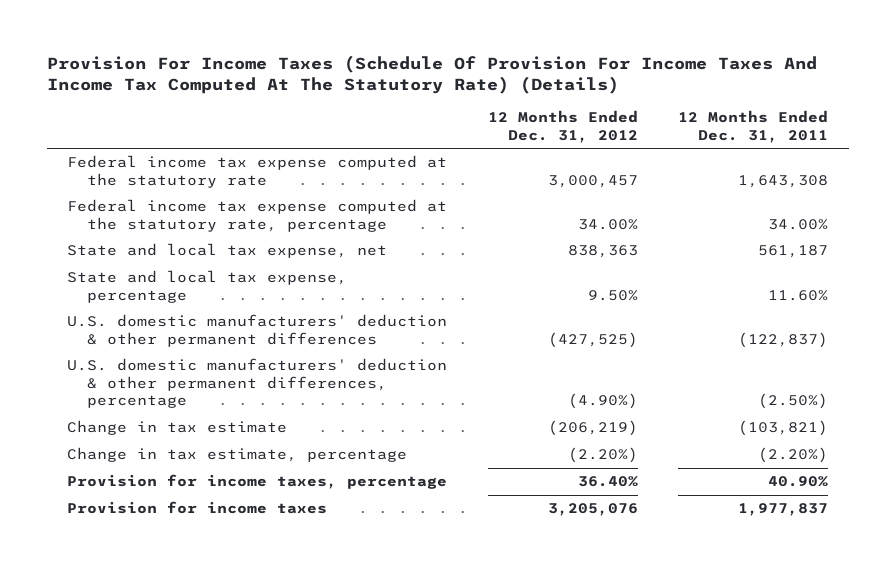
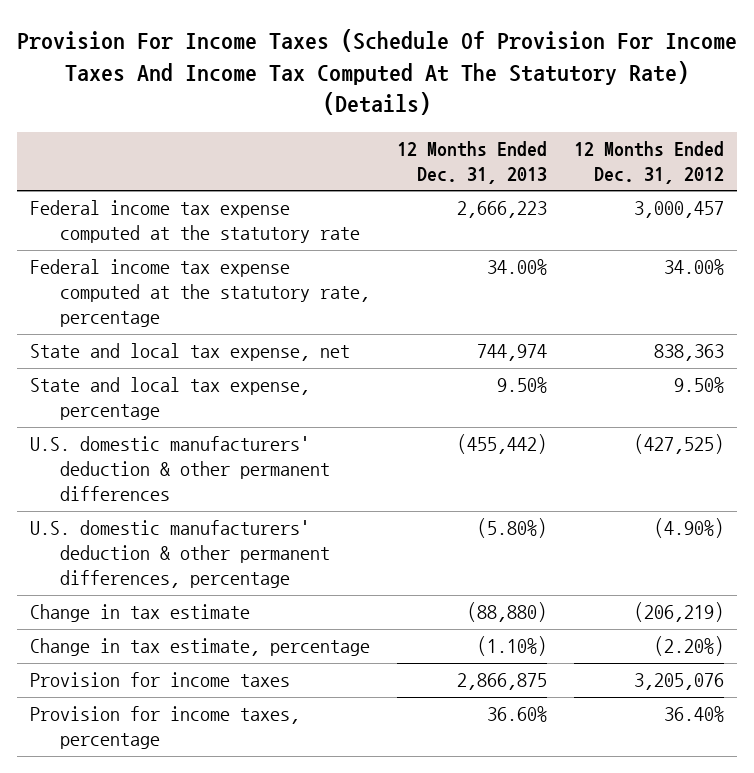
- | 12 Months Ended Dec. 31, 2012 | 12 Months Ended Dec. 31, 2011
+ | 12 Months Ended Dec. 31, 2013 | 12 Months Ended Dec. 31, 2012
moved down: Provision for income taxes, percentage | 36.60% | 36.40%

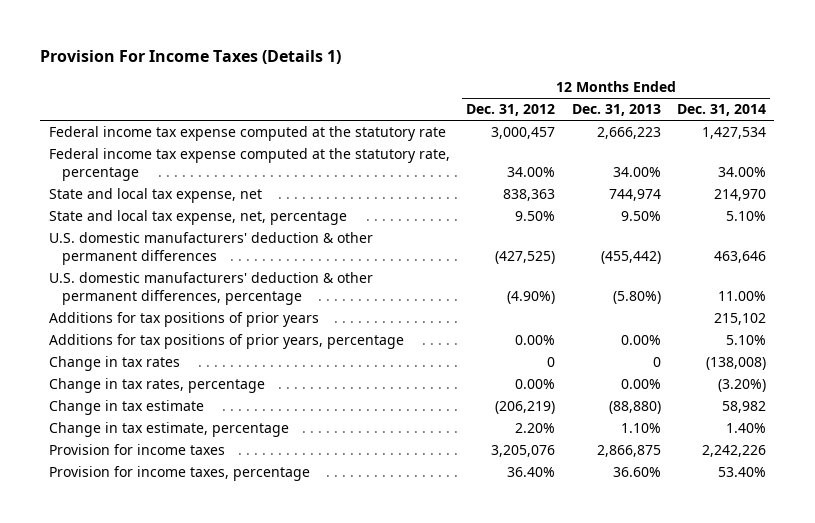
- Provision For Income Taxes (Schedule Of Provision For Income Taxes And Income Tax Computed At The Statutory Rate) (Details)
+ Provision For Income Taxes (Details 1)
- | 12 Months Ended Dec. 31, 2013 | 12 Months Ended Dec. 31, 2012
+ | 12 Months Ended Dec. 31, 2012 | 12 Months Ended Dec. 31, 2013 | 12 Months Ended Dec. 31, 2014
- State and local tax expense, percentage | 9.50% | 9.50%
+ State and local tax expense, net, percentage | 9.50% | 9.50% | 5.10%
+ Additions for tax positions of prior years | | | 215,102
+ Additions for tax positions of prior years, percentage | 0.00% | 0.00% | 5.10%
+ Change in tax rates | 0 | 0 | (138,008)
+ Change in tax rates, percentage | 0.00% | 0.00% | (3.20%)
- Change in tax estimate, percentage | (1.10%) | (2.20%)
+ Change in tax estimate, percentage | 2.20% | 1.10% | 1.40%

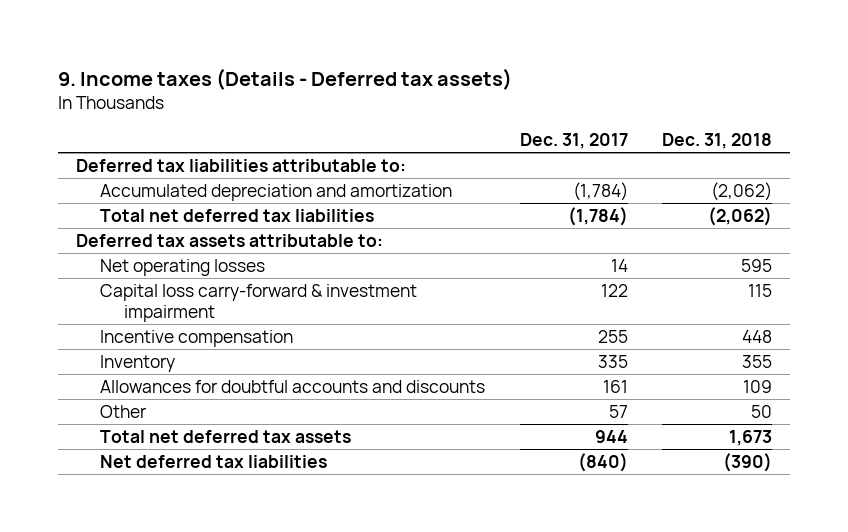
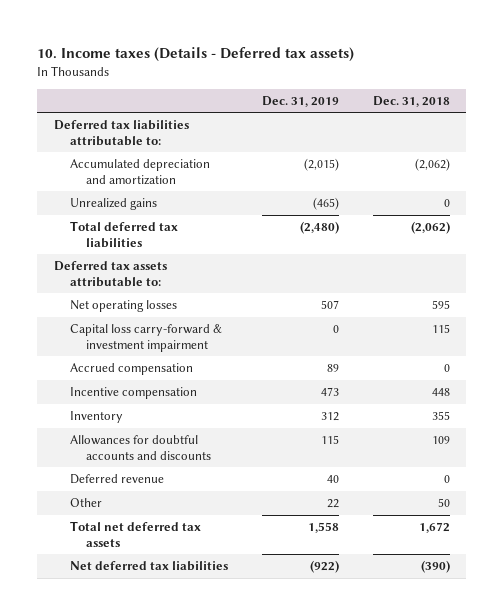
- 9. Income taxes (Details - Deferred tax assets)
+ 10. Income taxes (Details - Deferred tax assets)
- | Dec. 31, 2017 | Dec. 31, 2018
+ | Dec. 31, 2019 | Dec. 31, 2018
- Total net deferred tax liabilities | (1,784) | (2,062)
+ Unrealized gains | (465) | 0
+ Total deferred tax liabilities | (2,480) | (2,062)
+ Accrued compensation | 89 | 0
+ Deferred revenue | 40 | 0
- Total net deferred tax assets | 944 | 1,673
+ Total net deferred tax assets | 1,558 | 1,672

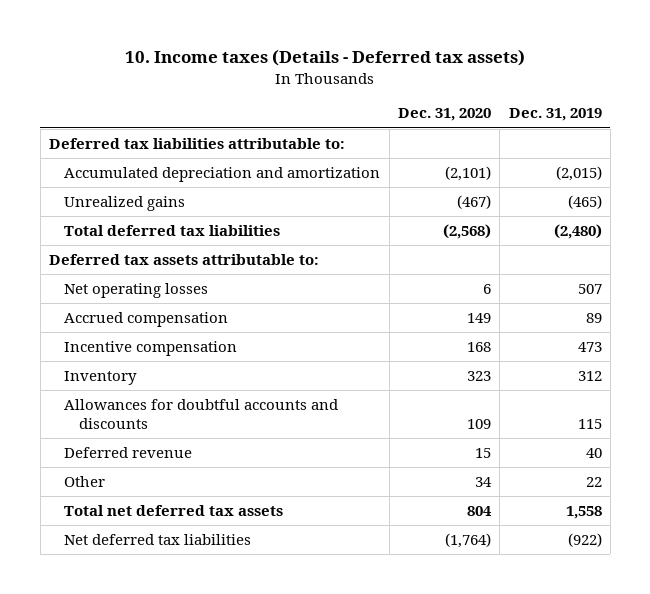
- | Dec. 31, 2019 | Dec. 31, 2018
+ | Dec. 31, 2020 | Dec. 31, 2019
- Capital loss carry-forward & investment impairment | 0 | 115

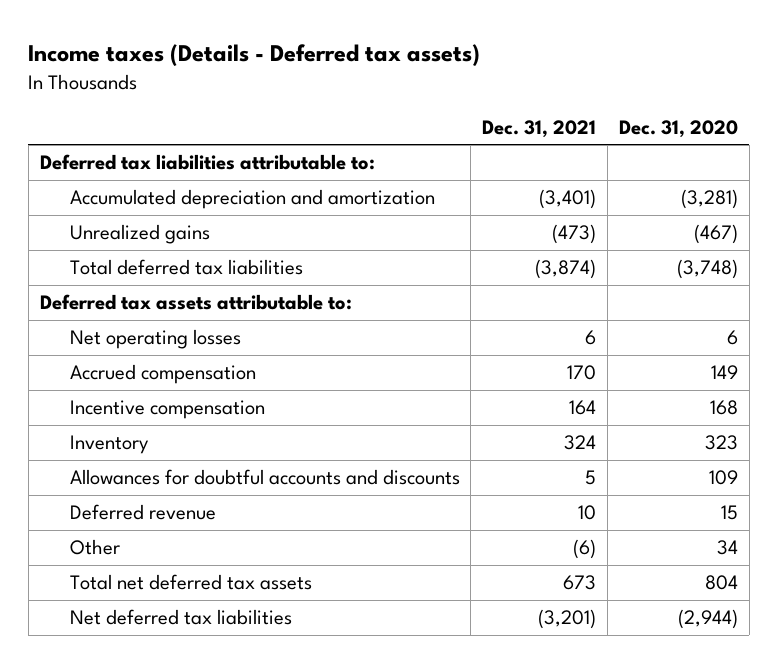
- 10. Income taxes (Details - Deferred tax assets)
+ Income taxes (Details - Deferred tax assets)
- | Dec. 31, 2020 | Dec. 31, 2019
+ | Dec. 31, 2021 | Dec. 31, 2020
- Accumulated depreciation and amortization | (2,101) | (2,015)
+ Accumulated depreciation and amortization | (3,401) | (3,281)
- Total deferred tax liabilities | (2,568) | (2,480)
+ Total deferred tax liabilities | (3,874) | (3,748)
- Net deferred tax liabilities | (1,764) | (922)
+ Net deferred tax liabilities | (3,201) | (2,944)

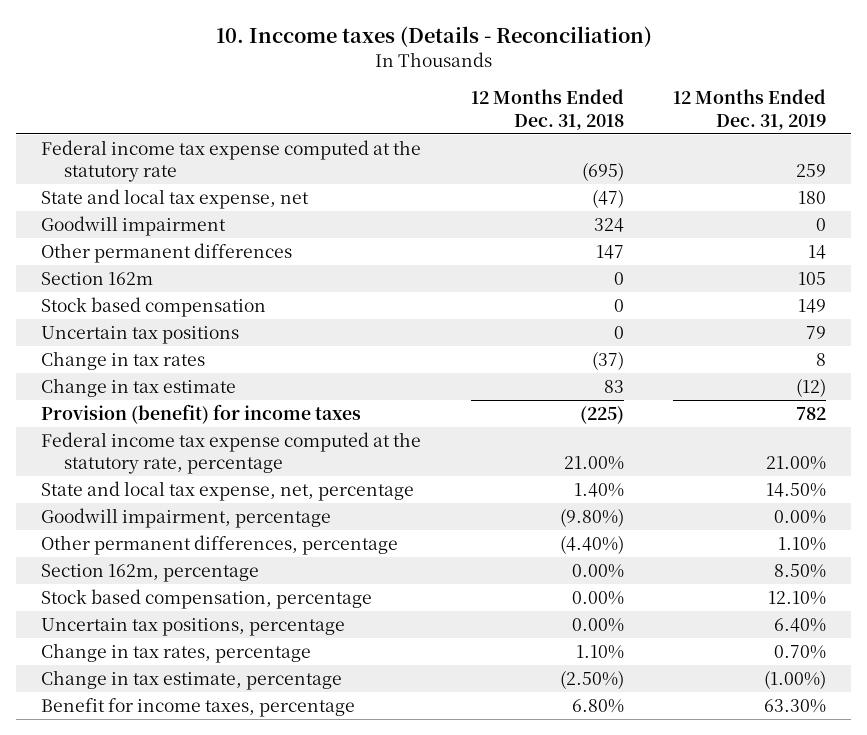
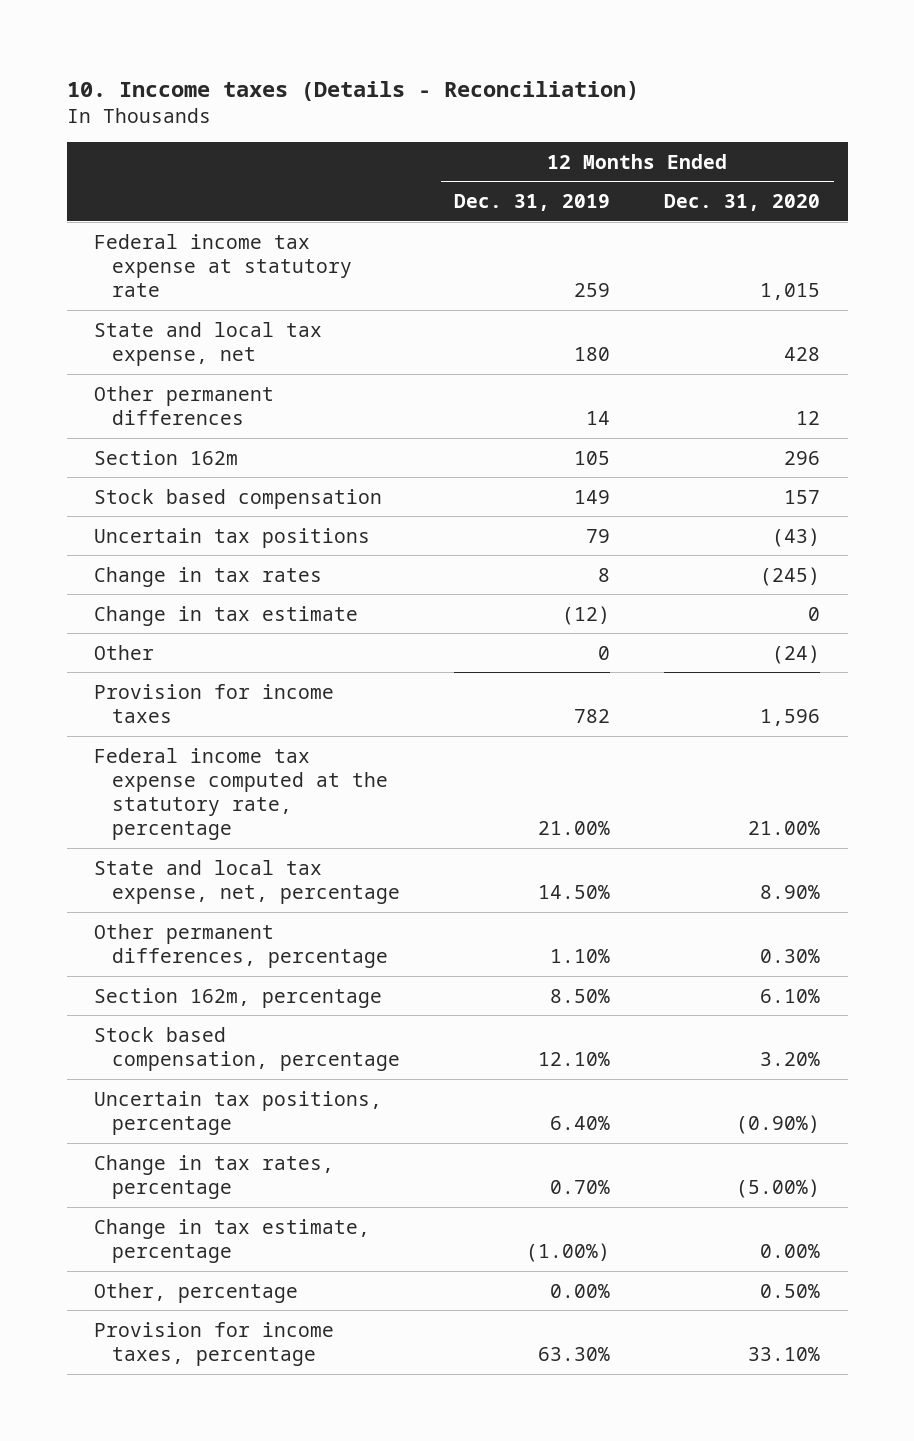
- | 12 Months Ended Dec. 31, 2018 | 12 Months Ended Dec. 31, 2019
+ | 12 Months Ended Dec. 31, 2019 | 12 Months Ended Dec. 31, 2020
- Federal income tax expense computed at the statutory rate | (695) | 259
+ Federal income tax expense at statutory rate | 259 | 1,015
- Goodwill impairment | 324 | 0
- Provision (benefit) for income taxes | (225) | 782
+ Other | 0 | (24)
+ Provision for income taxes | 782 | 1,596
- Goodwill impairment, percentage | (9.80%) | 0.00%
- Benefit for income taxes, percentage | 6.80% | 63.30%
+ Other, percentage | 0.00% | 0.50%
+ Provision for income taxes, percentage | 63.30% | 33.10%

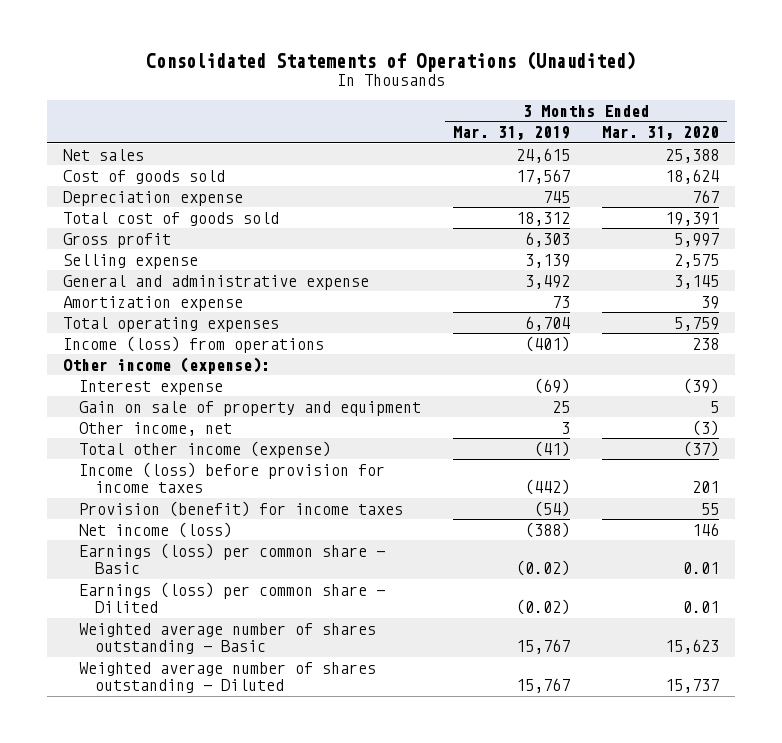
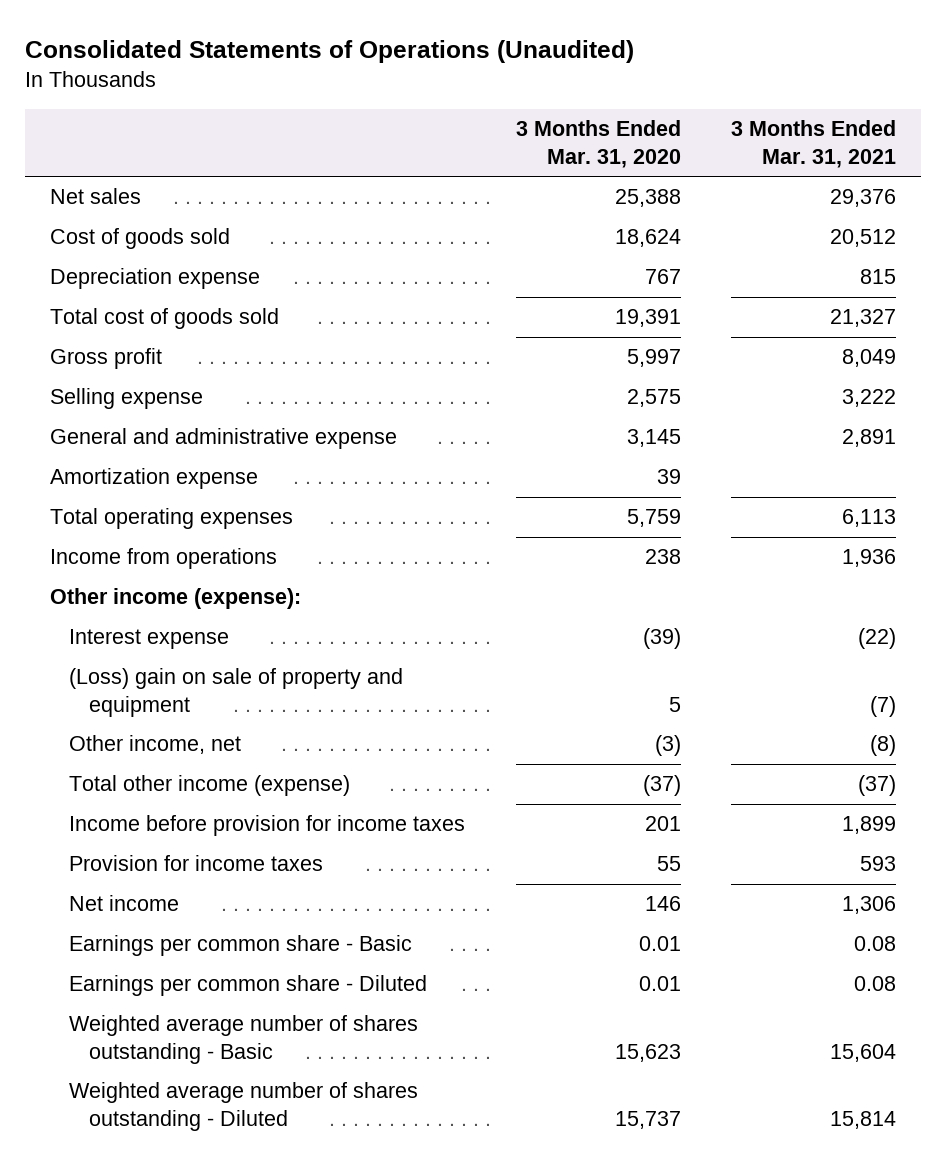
- | 3 Months Ended Mar. 31, 2019 | 3 Months Ended Mar. 31, 2020
+ | 3 Months Ended Mar. 31, 2020 | 3 Months Ended Mar. 31, 2021
- Income (loss) from operations | (401) | 238
+ Income from operations | 238 | 1,936
- Gain on sale of property and equipment | 25 | 5
+ (Loss) gain on sale of property and equipment | 5 | (7)
- Income (loss) before provision for income taxes | (442) | 201
- Provision (benefit) for income taxes | (54) | 55
- Net income (loss) | (388) | 146
- Earnings (loss) per common share - Basic | (0.02) | 0.01
- Earnings (loss) per common share - Dilited | (0.02) | 0.01
+ Income before provision for income taxes | 201 | 1,899
+ Provision for income taxes | 55 | 593
+ Net income | 146 | 1,306
+ Earnings per common share - Basic | 0.01 | 0.08
+ Earnings per common share - Diluted | 0.01 | 0.08

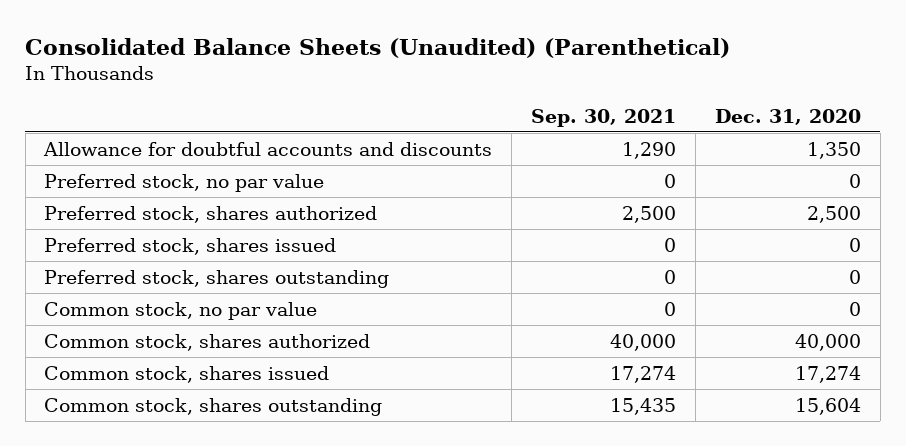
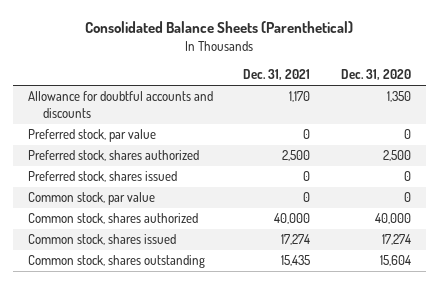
- Consolidated Balance Sheets (Unaudited) (Parenthetical)
+ Consolidated Balance Sheets (Parenthetical)
- | Sep. 30, 2021 | Dec. 31, 2020
+ | Dec. 31, 2021 | Dec. 31, 2020
- Preferred stock, no par value | 0 | 0
+ Preferred stock, par value | 0 | 0
- Preferred stock, shares outstanding | 0 | 0
- Common stock, no par value | 0 | 0
+ Common stock, par value | 0 | 0

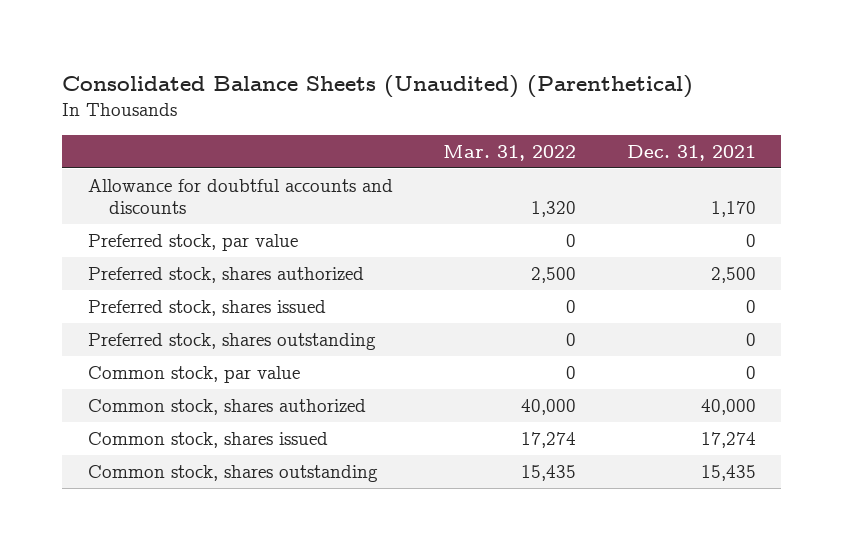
- Consolidated Balance Sheets (Parenthetical)
+ Consolidated Balance Sheets (Unaudited) (Parenthetical)
- | Dec. 31, 2021 | Dec. 31, 2020
+ | Mar. 31, 2022 | Dec. 31, 2021
+ Preferred stock, shares outstanding | 0 | 0

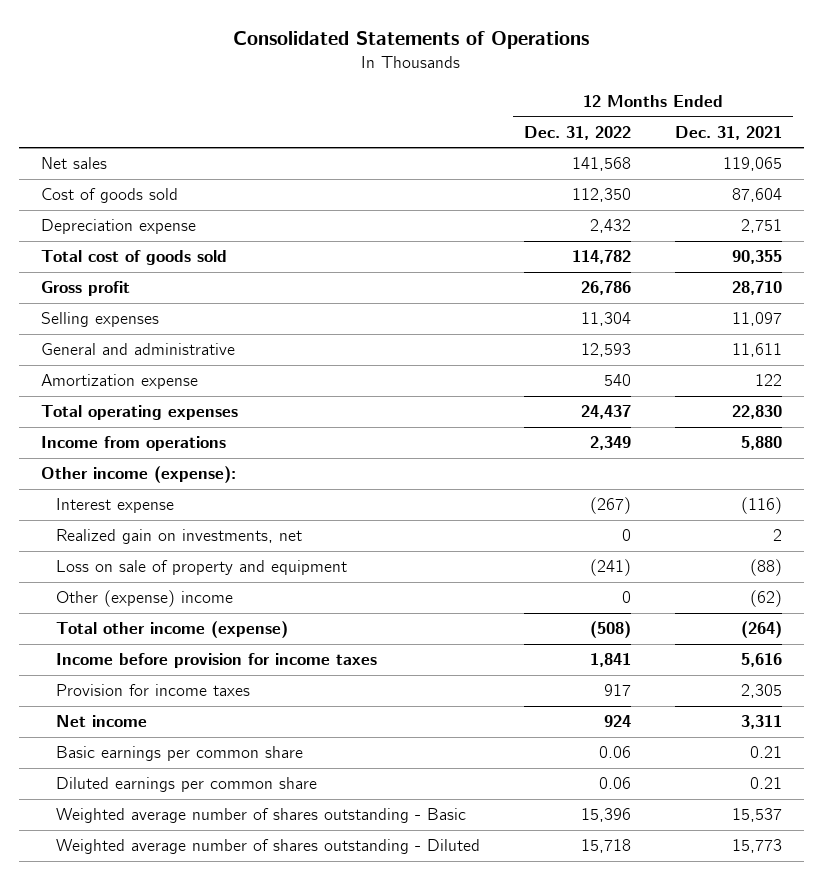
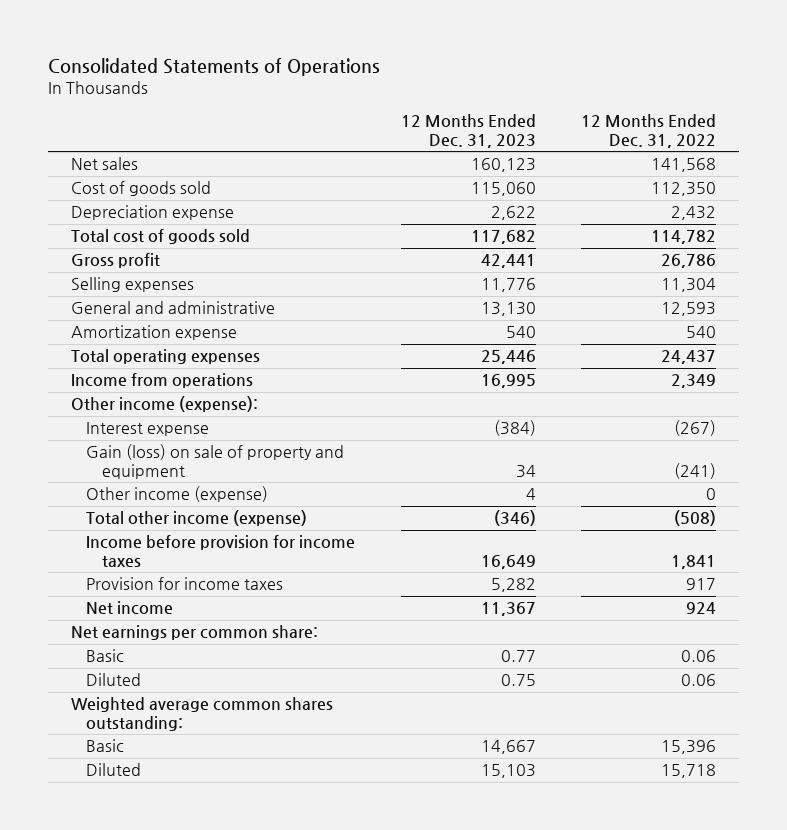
- | 12 Months Ended Dec. 31, 2022 | 12 Months Ended Dec. 31, 2021
+ | 12 Months Ended Dec. 31, 2023 | 12 Months Ended Dec. 31, 2022
- Realized gain on investments, net | 0 | 2
- Loss on sale of property and equipment | (241) | (88)
- Other (expense) income | 0 | (62)
+ Gain (loss) on sale of property and equipment | 34 | (241)
+ Other income (expense) | 4 | 0
- Basic earnings per common share | 0.06 | 0.21
- Diluted earnings per common share | 0.06 | 0.21
- Weighted average number of shares outstanding - Basic | 15,396 | 15,537
- Weighted average number of shares outstanding - Diluted | 15,718 | 15,773
+ Net earnings per common share:
+ Basic | 0.77 | 0.06
+ Diluted | 0.75 | 0.06
+ Weighted average common shares outstanding:
+ Basic | 14,667 | 15,396
+ Diluted | 15,103 | 15,718

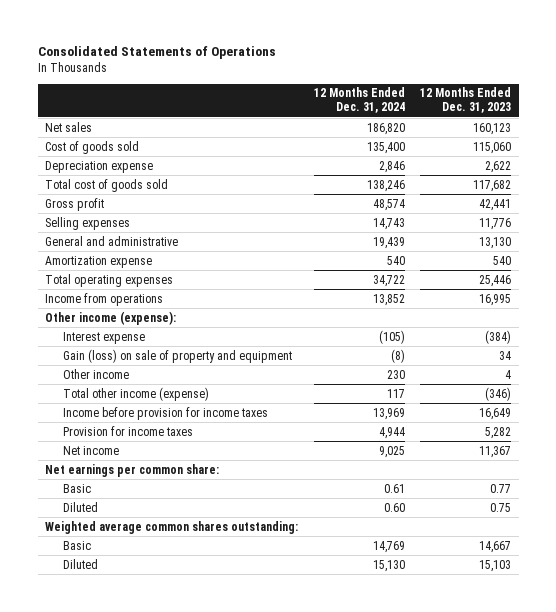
- | 12 Months Ended Dec. 31, 2023 | 12 Months Ended Dec. 31, 2022
+ | 12 Months Ended Dec. 31, 2024 | 12 Months Ended Dec. 31, 2023
- Other income (expense) | 4 | 0
+ Other income | 230 | 4

